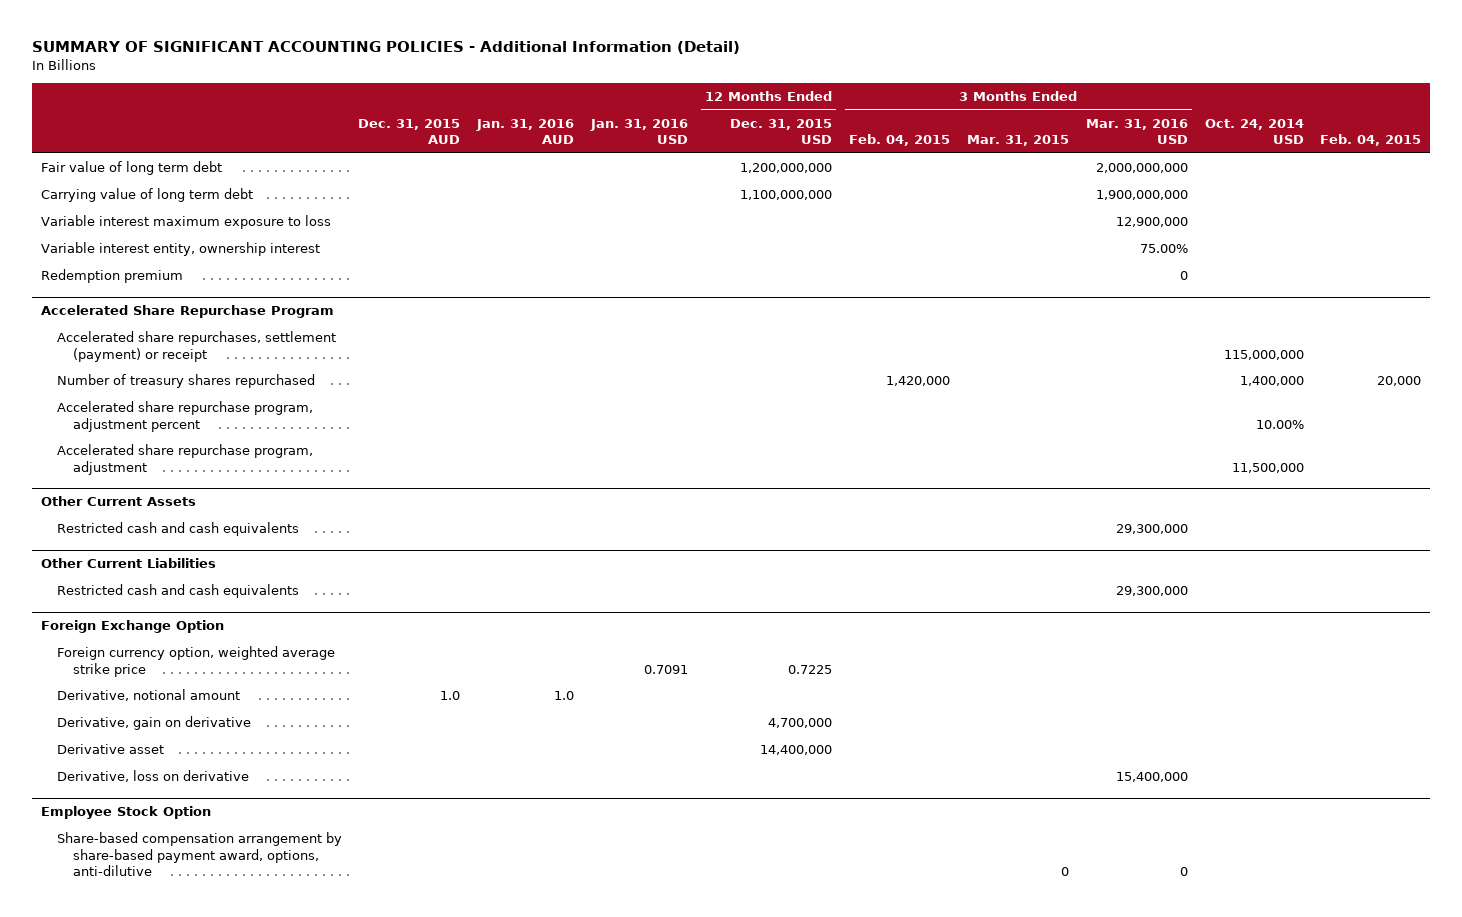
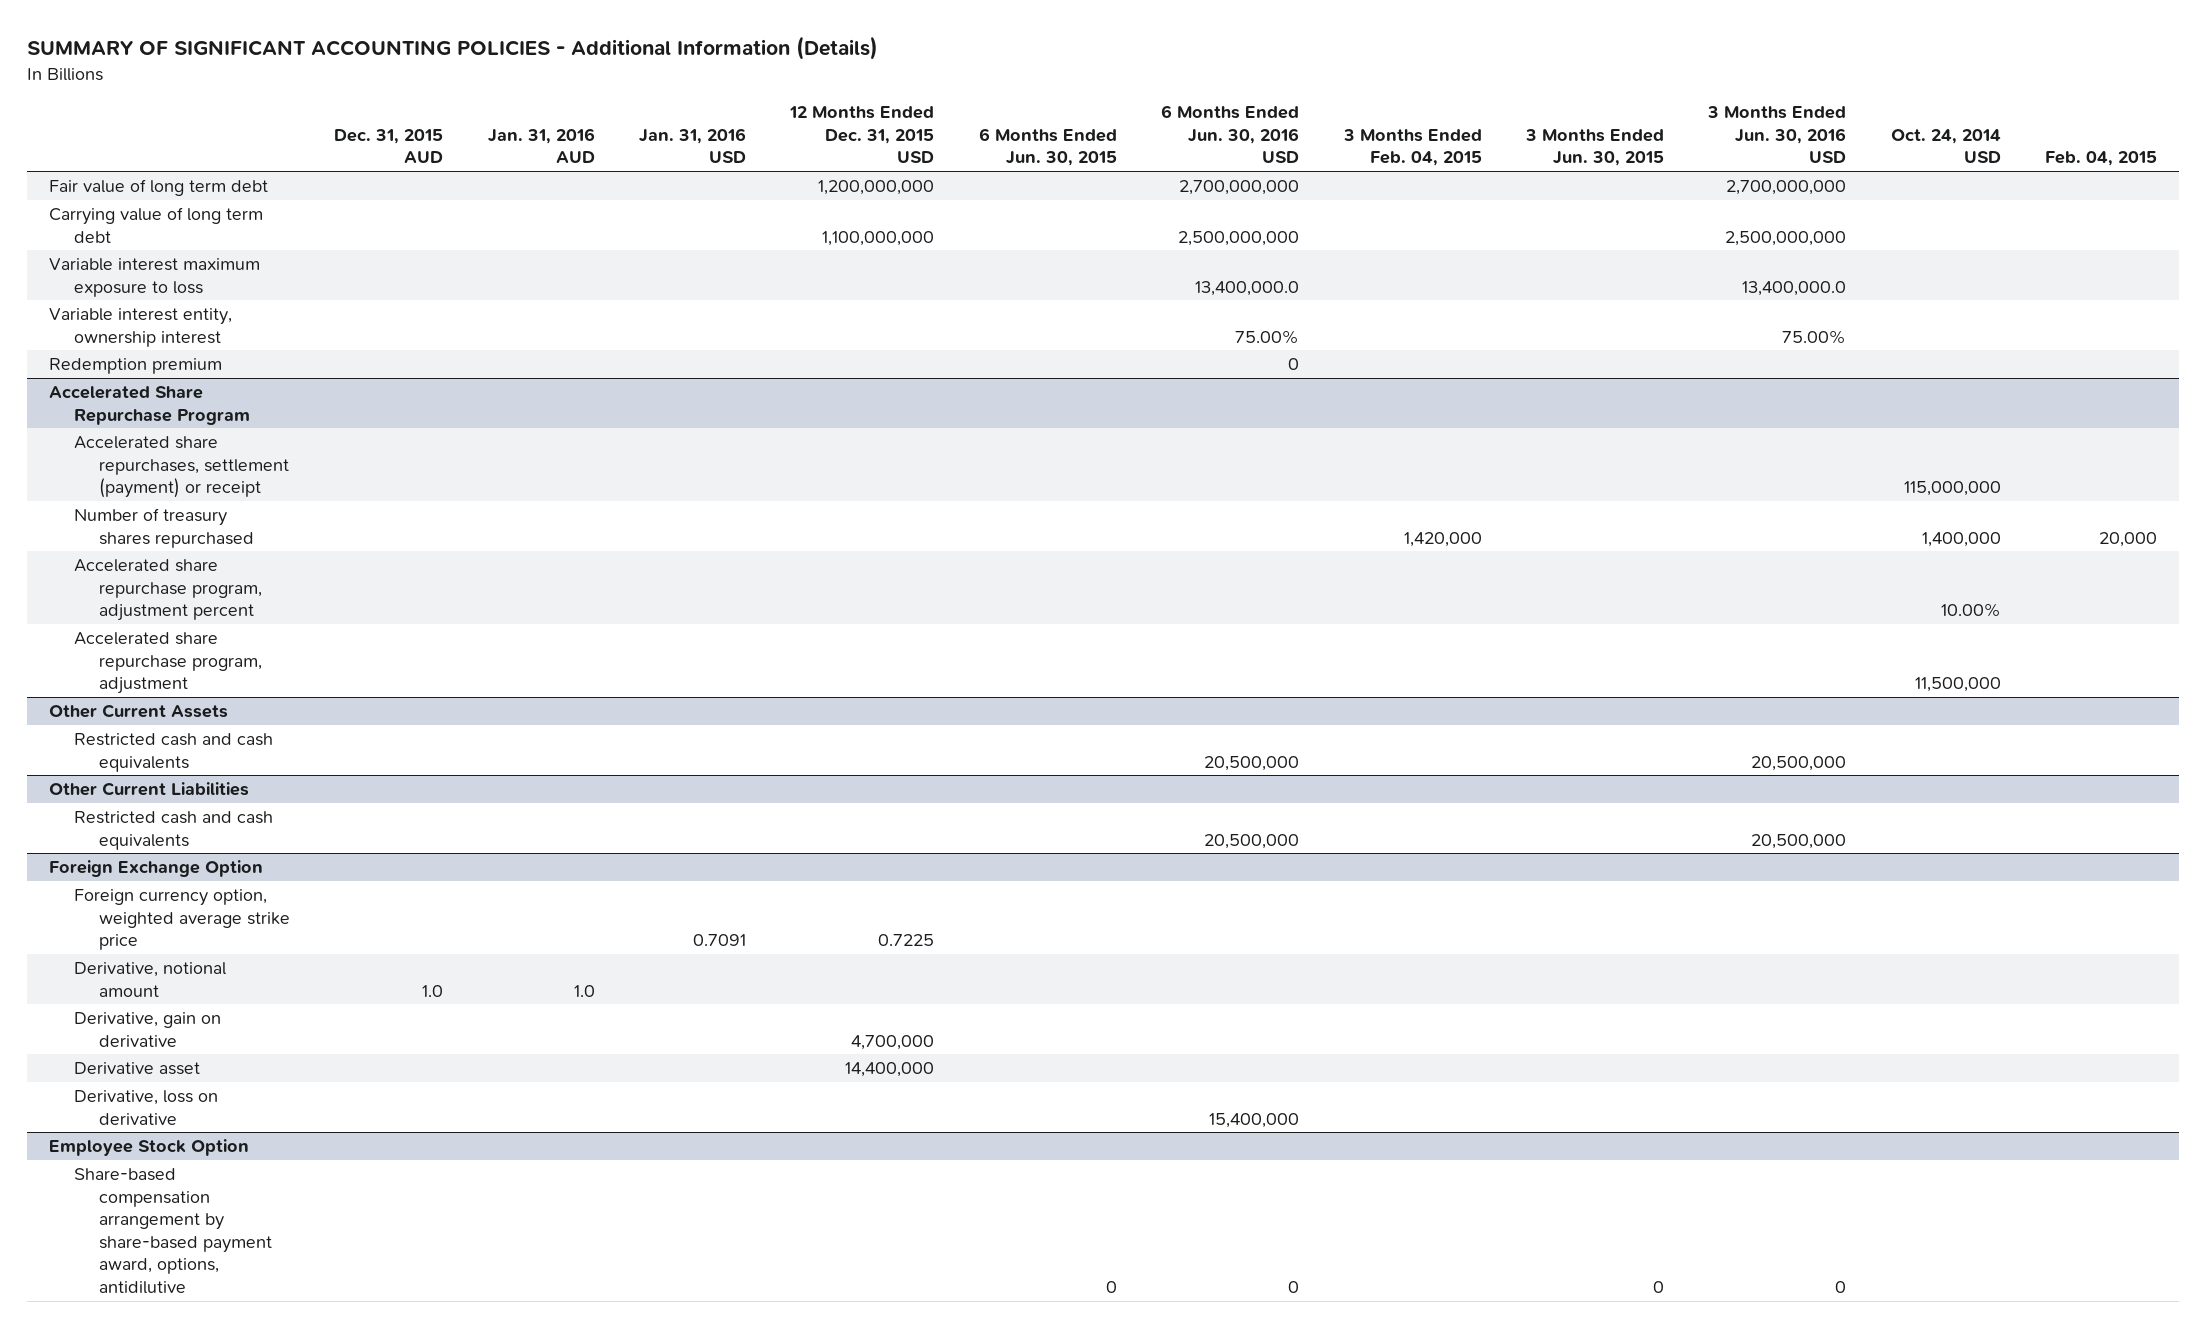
- SUMMARY OF SIGNIFICANT ACCOUNTING POLICIES - Additional Information (Detail)
+ SUMMARY OF SIGNIFICANT ACCOUNTING POLICIES - Additional Information (Details)
- | Dec. 31, 2015 AUD | Jan. 31, 2016 AUD | Jan. 31, 2016 USD | 12 Months Ended Dec. 31, 2015 USD | 3 Months Ended Feb. 04, 2015 | 3 Months Ended Mar. 31, 2015 | 3 Months Ended Mar. 31, 2016 USD | Oct. 24, 2014 USD | Feb. 04, 2015
+ | Dec. 31, 2015 AUD | Jan. 31, 2016 AUD | Jan. 31, 2016 USD | 12 Months Ended Dec. 31, 2015 USD | 6 Months Ended Jun. 30, 2015 | 6 Months Ended Jun. 30, 2016 USD | 3 Months Ended Feb. 04, 2015 | 3 Months Ended Jun. 30, 2015 | 3 Months Ended Jun. 30, 2016 USD | Oct. 24, 2014 USD | Feb. 04, 2015
@ Employee Stock Option
- Share-based compensation arrangement by share-based payment award, options, anti-dilutive | | | | | | 0 | 0 | |
+ Share-based compensation arrangement by share-based payment award, options, antidilutive | | | | | 0 | 0 | | 0 | 0 | |

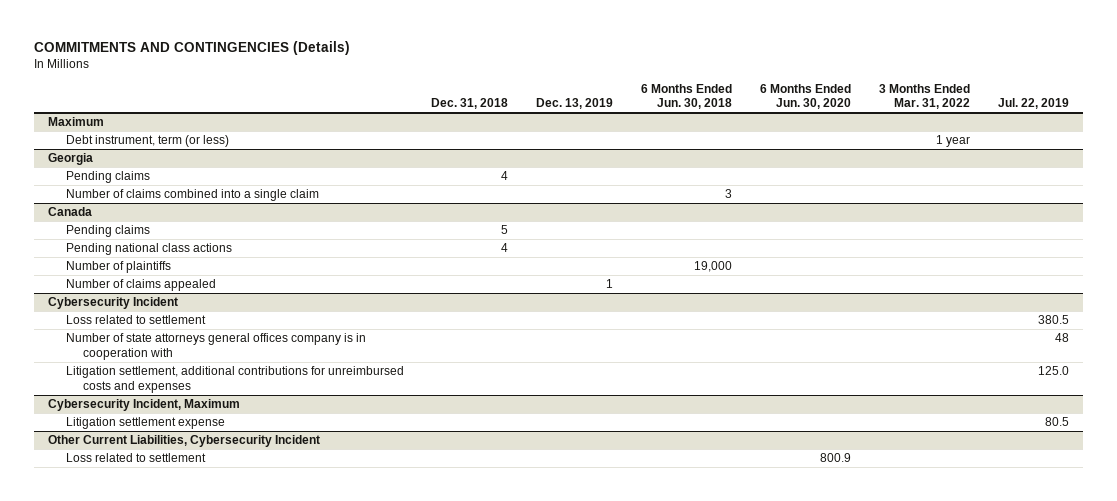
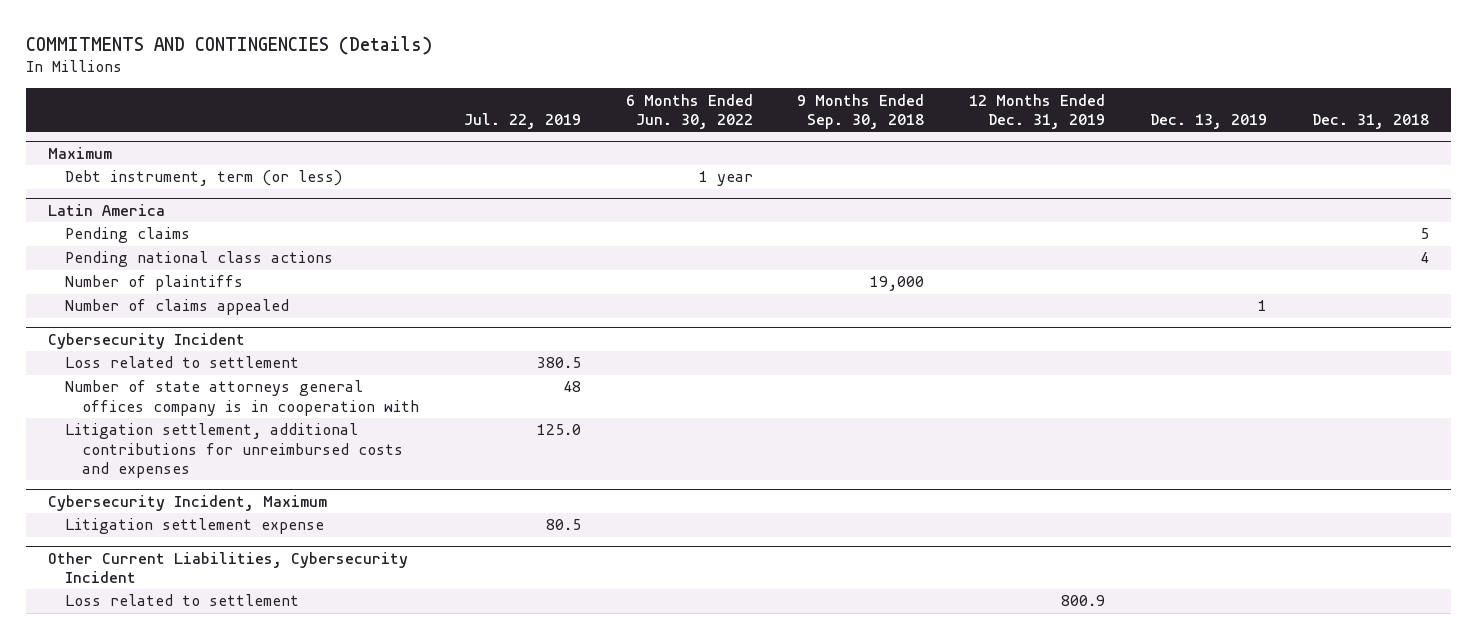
- | Dec. 31, 2018 | Dec. 13, 2019 | 6 Months Ended Jun. 30, 2018 | 6 Months Ended Jun. 30, 2020 | 3 Months Ended Mar. 31, 2022 | Jul. 22, 2019
+ | Jul. 22, 2019 | 6 Months Ended Jun. 30, 2022 | 9 Months Ended Sep. 30, 2018 | 12 Months Ended Dec. 31, 2019 | Dec. 13, 2019 | Dec. 31, 2018
- Georgia
- Pending claims | 4 | | | | |
- Number of claims combined into a single claim | | | 3 | | |
- Canada
+ Latin America

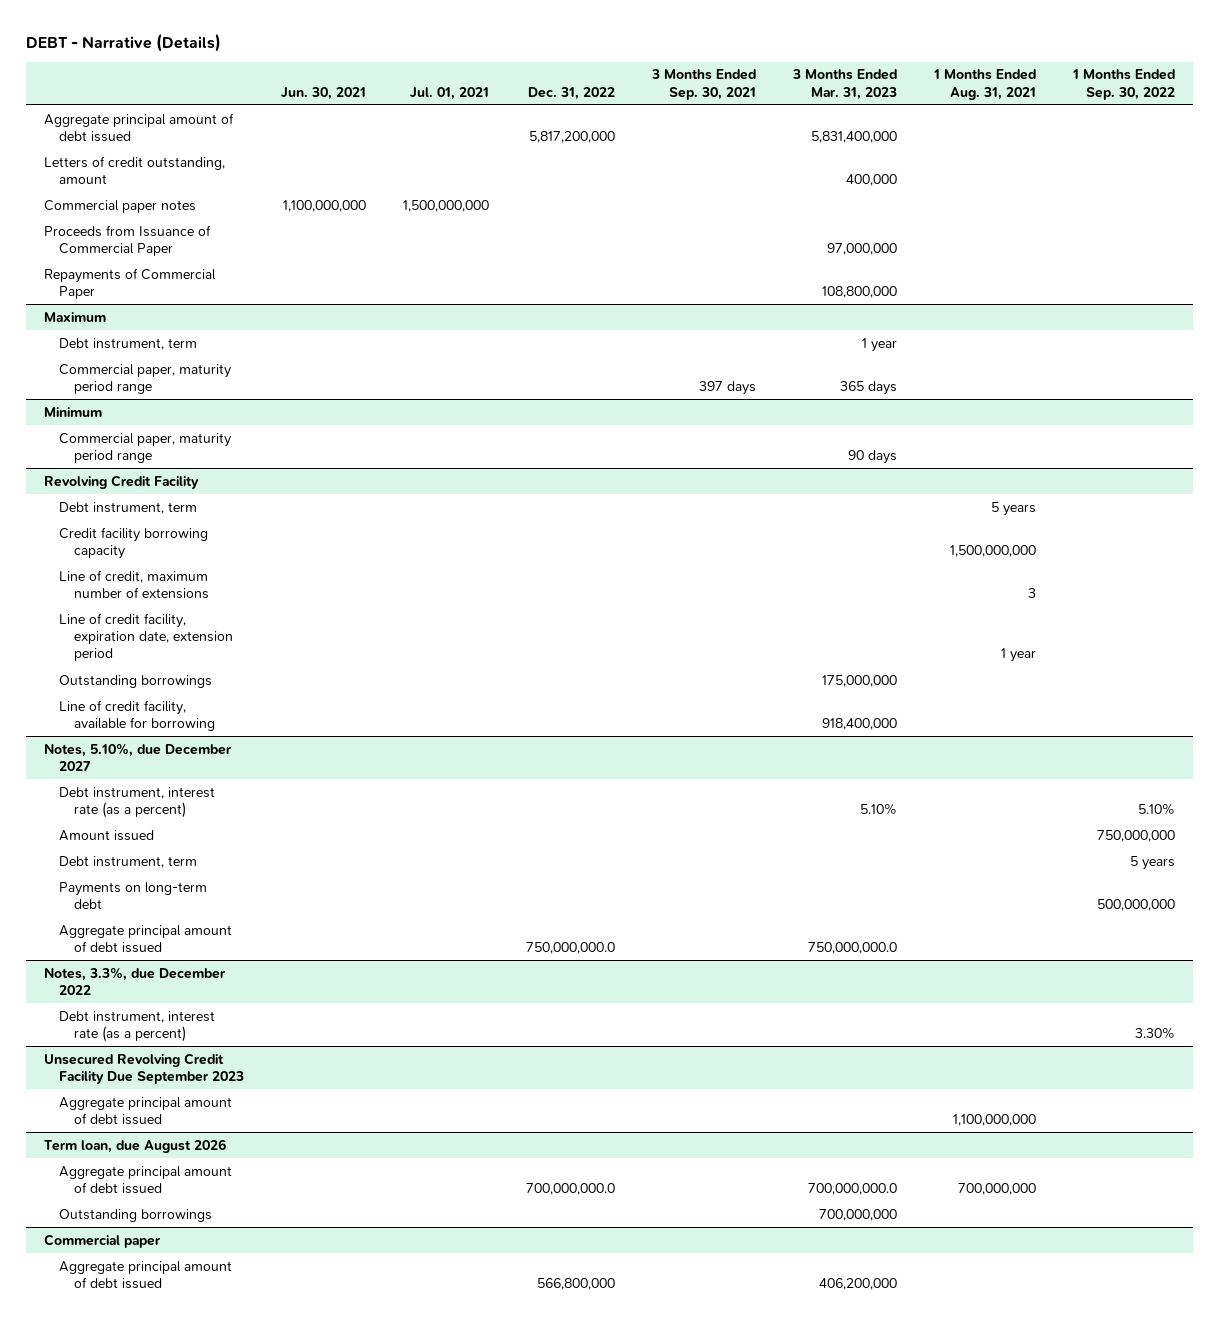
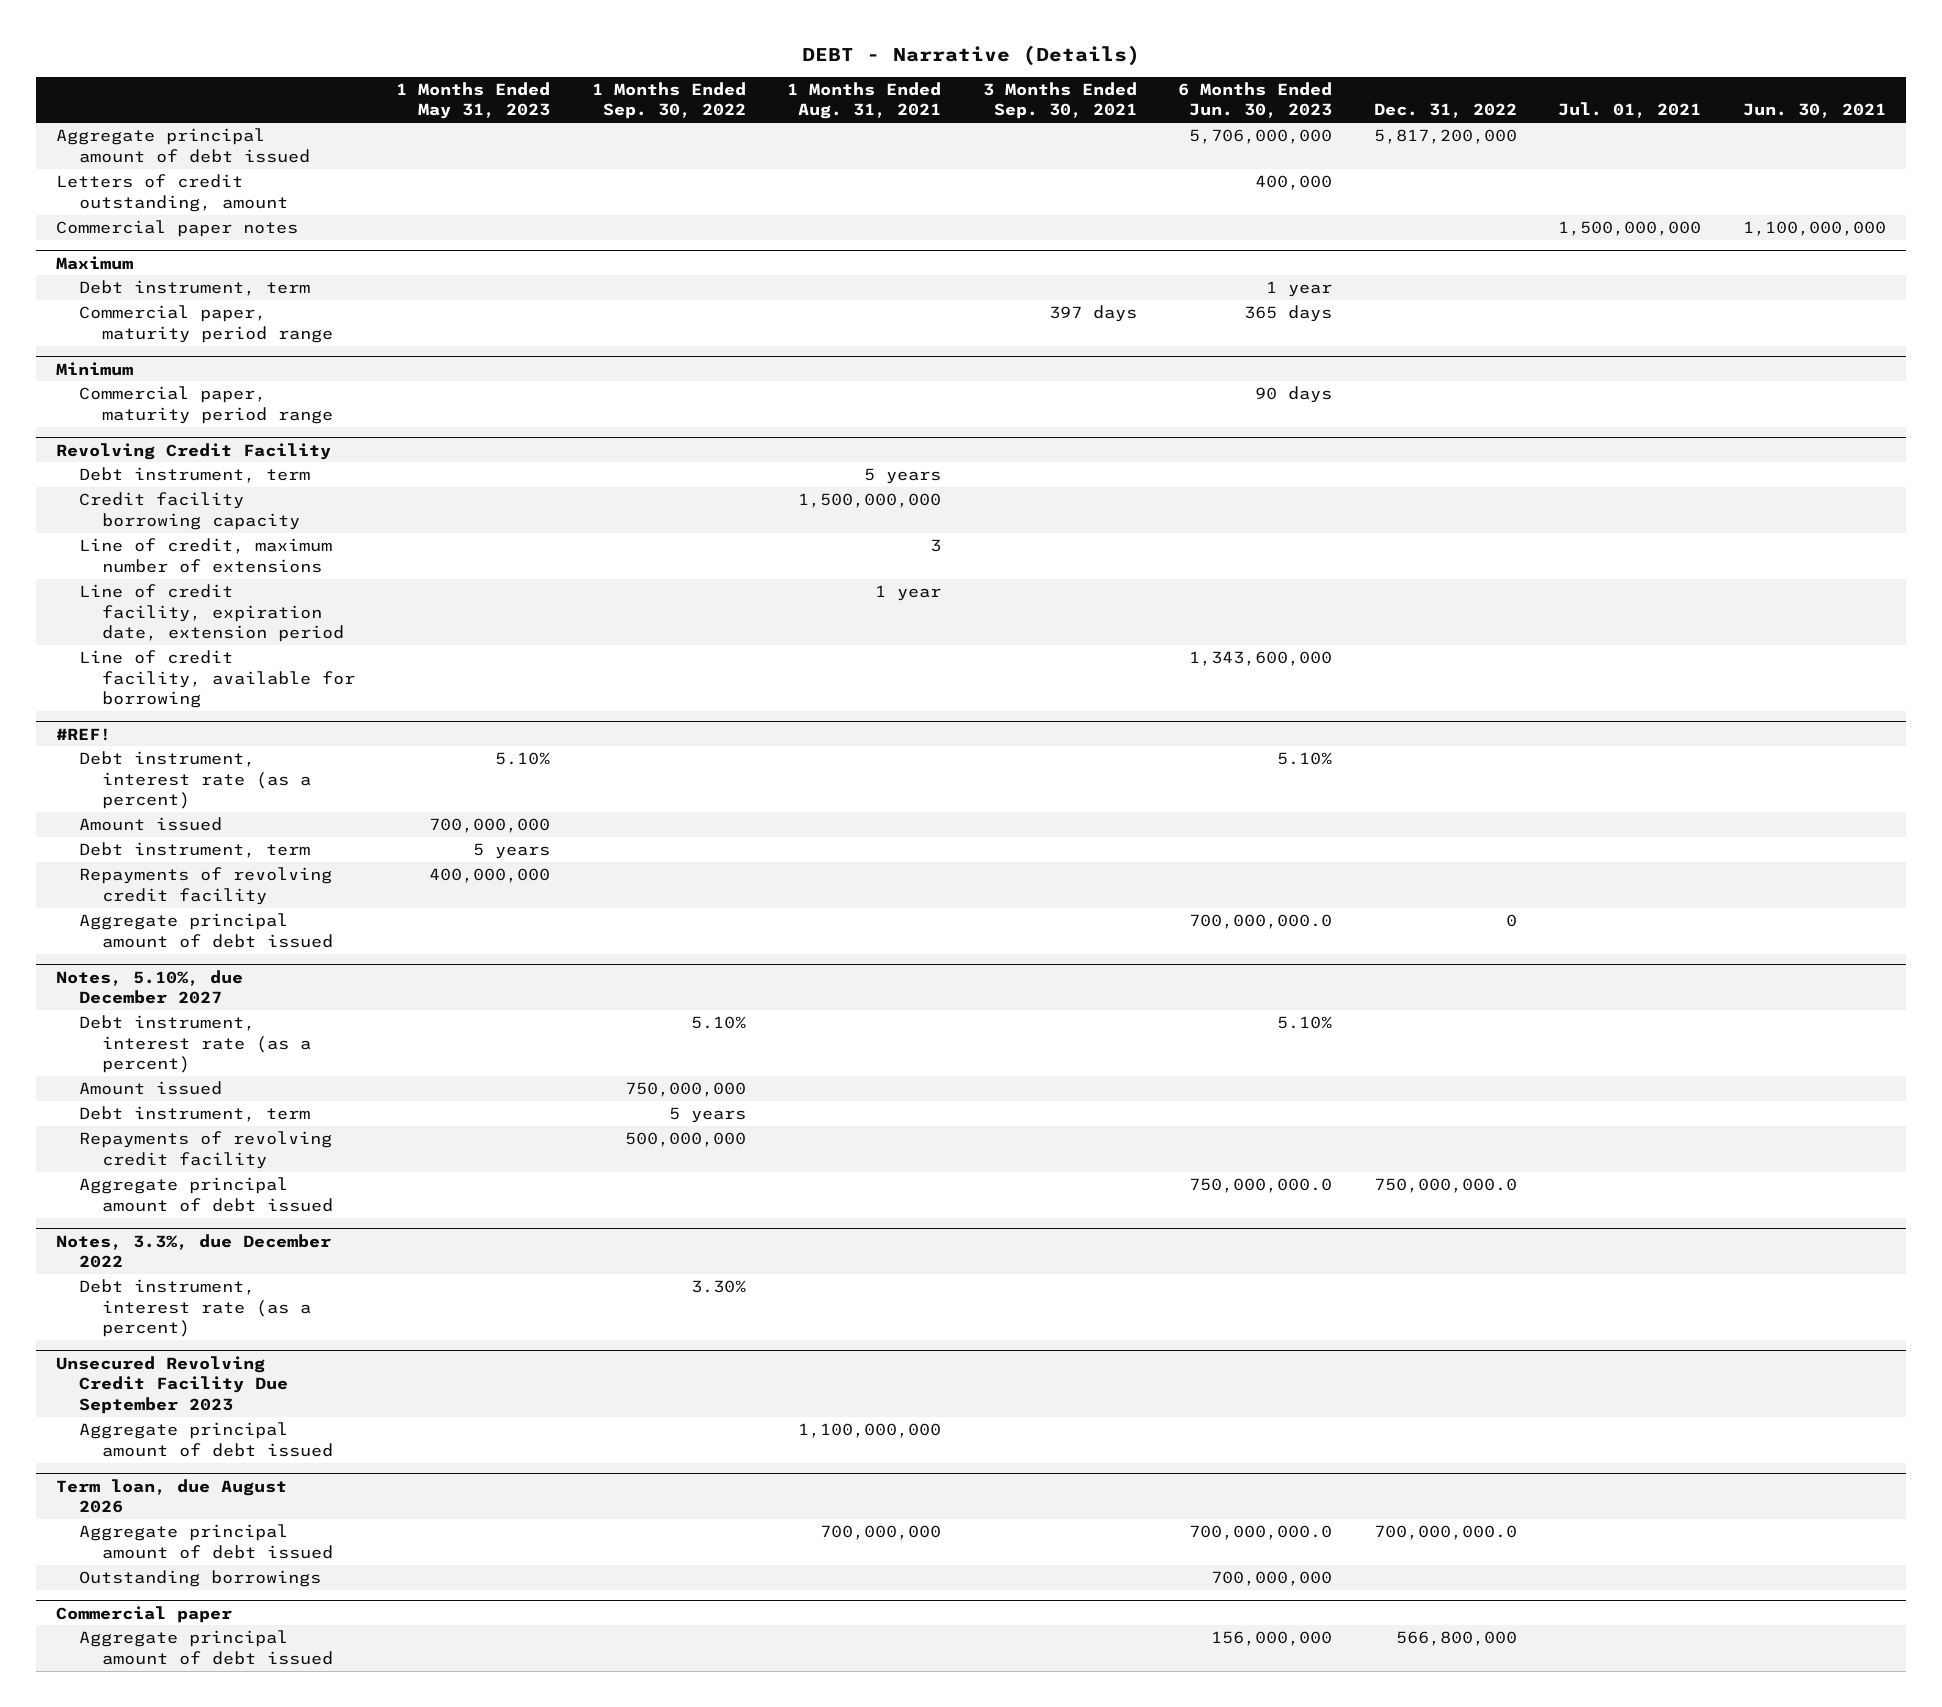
- | Jun. 30, 2021 | Jul. 01, 2021 | Dec. 31, 2022 | 3 Months Ended Sep. 30, 2021 | 3 Months Ended Mar. 31, 2023 | 1 Months Ended Aug. 31, 2021 | 1 Months Ended Sep. 30, 2022
+ | 1 Months Ended May 31, 2023 | 1 Months Ended Sep. 30, 2022 | 1 Months Ended Aug. 31, 2021 | 3 Months Ended Sep. 30, 2021 | 6 Months Ended Jun. 30, 2023 | Dec. 31, 2022 | Jul. 01, 2021 | Jun. 30, 2021
- Proceeds from Issuance of Commercial Paper | | | | | 97,000,000 | |
- Repayments of Commercial Paper | | | | | 108,800,000 | |
@ Revolving Credit Facility
- Outstanding borrowings | | | | | 175,000,000 | |
+ #REF!
+ Debt instrument, interest rate (as a percent) | 5.10% | | | | 5.10% | | |
+ Amount issued | 700,000,000 | | | | | | |
+ Debt instrument, term | 5 years | | | | | | |
+ Repayments of revolving credit facility | 400,000,000 | | | | | | |
+ Aggregate principal amount of debt issued | | | | | 700,000,000.0 | 0 | |
@ Notes, 5.10%, due December 2027
- Payments on long-term debt | | | | | | | 500,000,000
+ Repayments of revolving credit facility | | 500,000,000 | | | | | |

